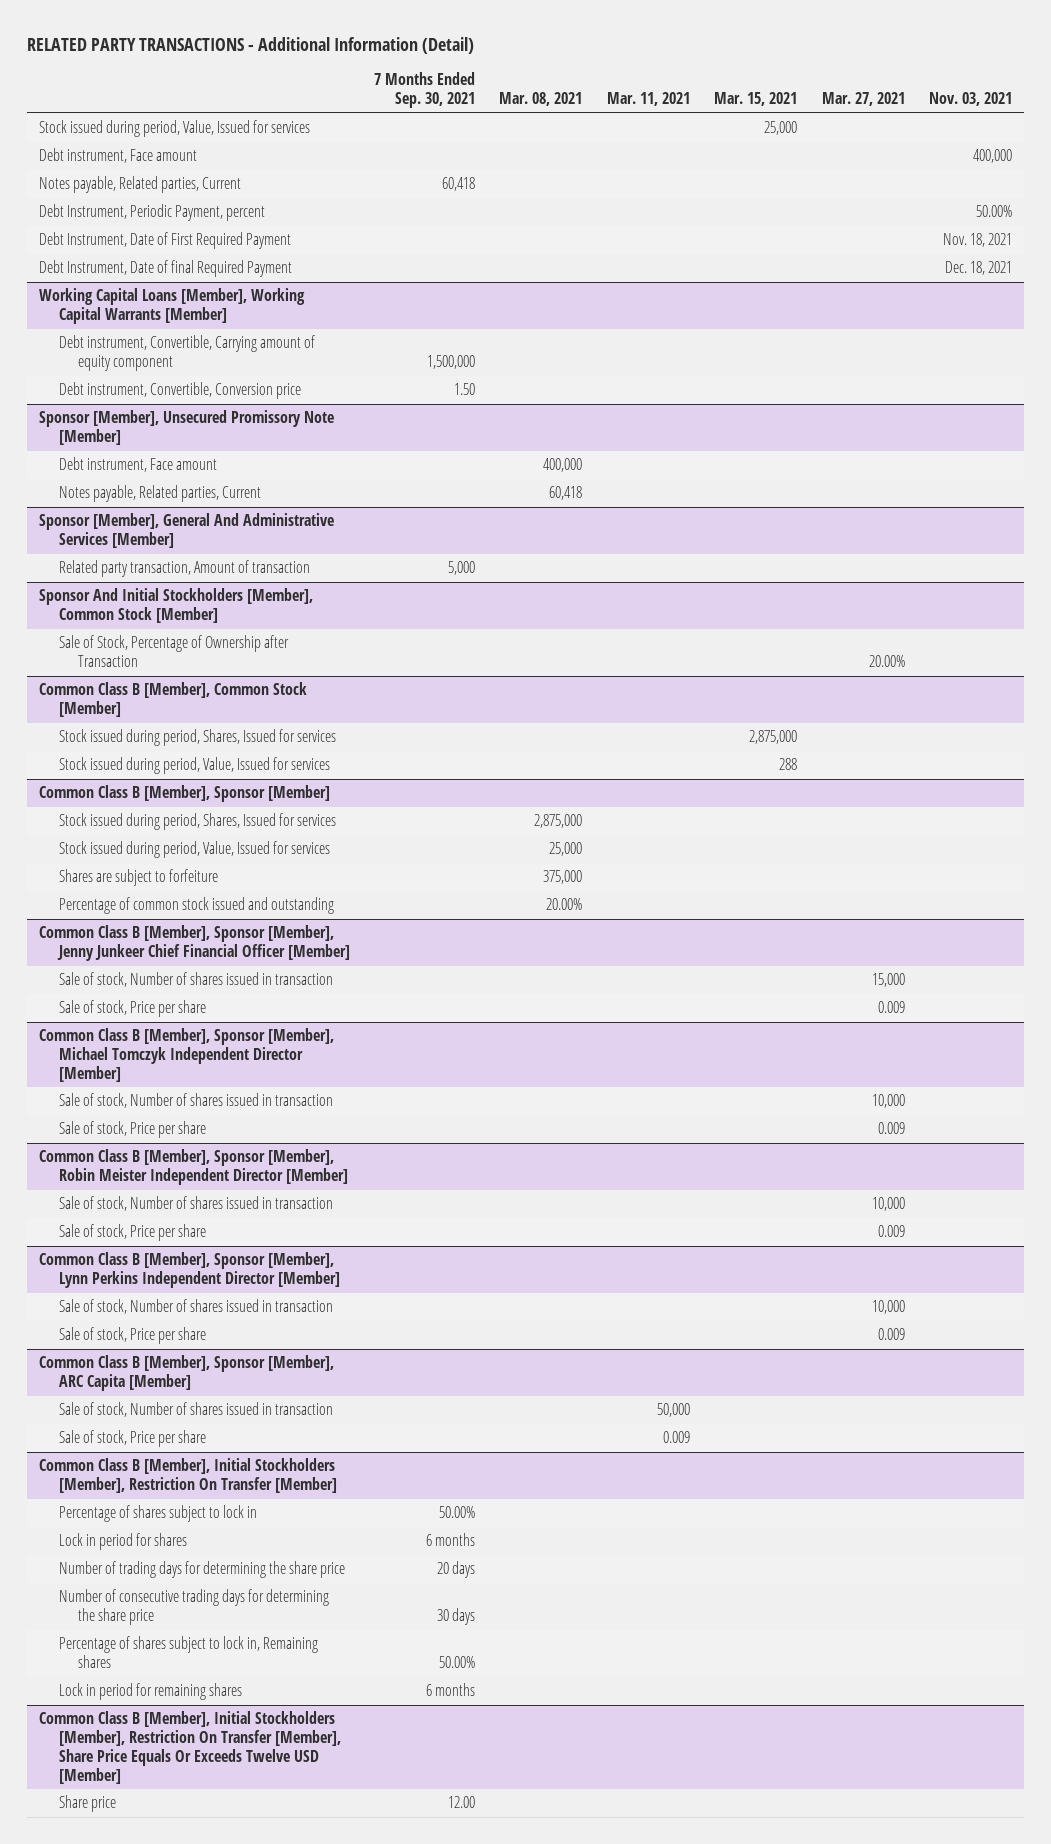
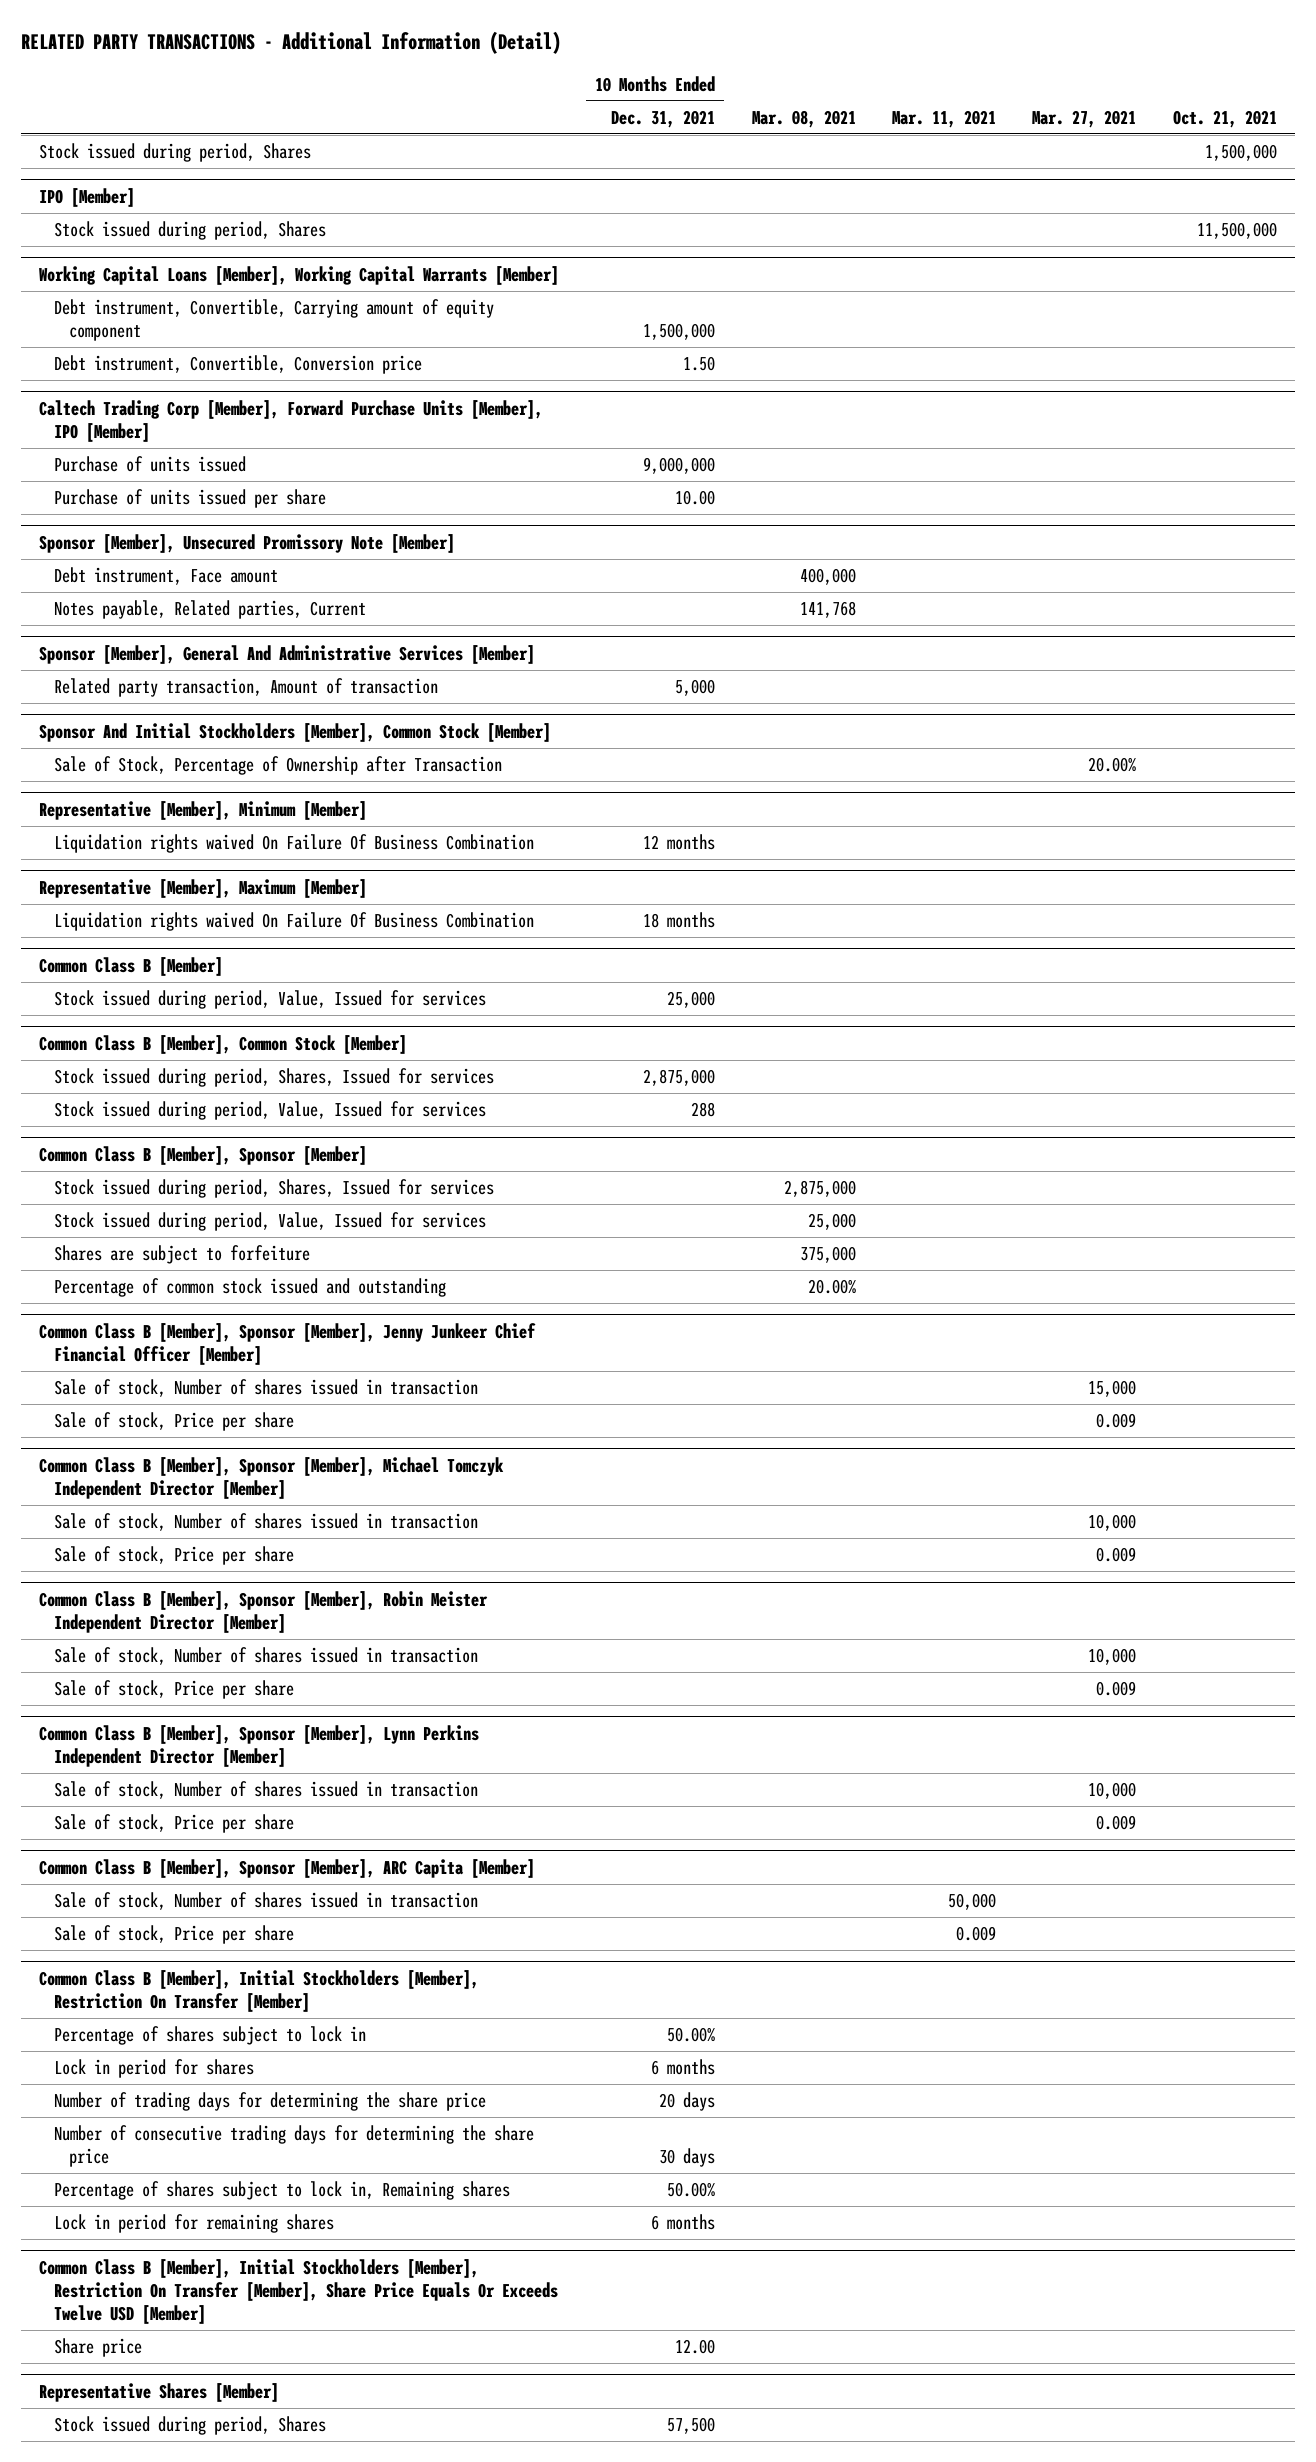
- | 7 Months Ended Sep. 30, 2021 | Mar. 08, 2021 | Mar. 11, 2021 | Mar. 15, 2021 | Mar. 27, 2021 | Nov. 03, 2021
+ | 10 Months Ended Dec. 31, 2021 | Mar. 08, 2021 | Mar. 11, 2021 | Mar. 27, 2021 | Oct. 21, 2021
- Stock issued during period, Value, Issued for services | | | | 25,000 | |
- Debt instrument, Face amount | | | | | | 400,000
- Notes payable, Related parties, Current | 60,418 | | | | |
- Debt Instrument, Periodic Payment, percent | | | | | | 50.00%
- Debt Instrument, Date of First Required Payment | | | | | | Nov. 18, 2021
- Debt Instrument, Date of final Required Payment | | | | | | Dec. 18, 2021
+ Stock issued during period, Shares | | | | | 1,500,000
+ IPO [Member]
+ Stock issued during period, Shares | | | | | 11,500,000
+ Caltech Trading Corp [Member], Forward Purchase Units [Member], IPO [Member]
+ Purchase of units issued | 9,000,000 | | | |
+ Purchase of units issued per share | 10.00 | | | |
@ Sponsor [Member], Unsecured Promissory Note [Member]
- Notes payable, Related parties, Current | | 60,418 | | | |
+ Notes payable, Related parties, Current | | 141,768 | | |
+ Representative [Member], Minimum [Member]
+ Liquidation rights waived On Failure Of Business Combination | 12 months | | | |
+ Representative [Member], Maximum [Member]
+ Liquidation rights waived On Failure Of Business Combination | 18 months | | | |
+ Common Class B [Member]
+ Stock issued during period, Value, Issued for services | 25,000 | | | |
+ Representative Shares [Member]
+ Stock issued during period, Shares | 57,500 | | | |

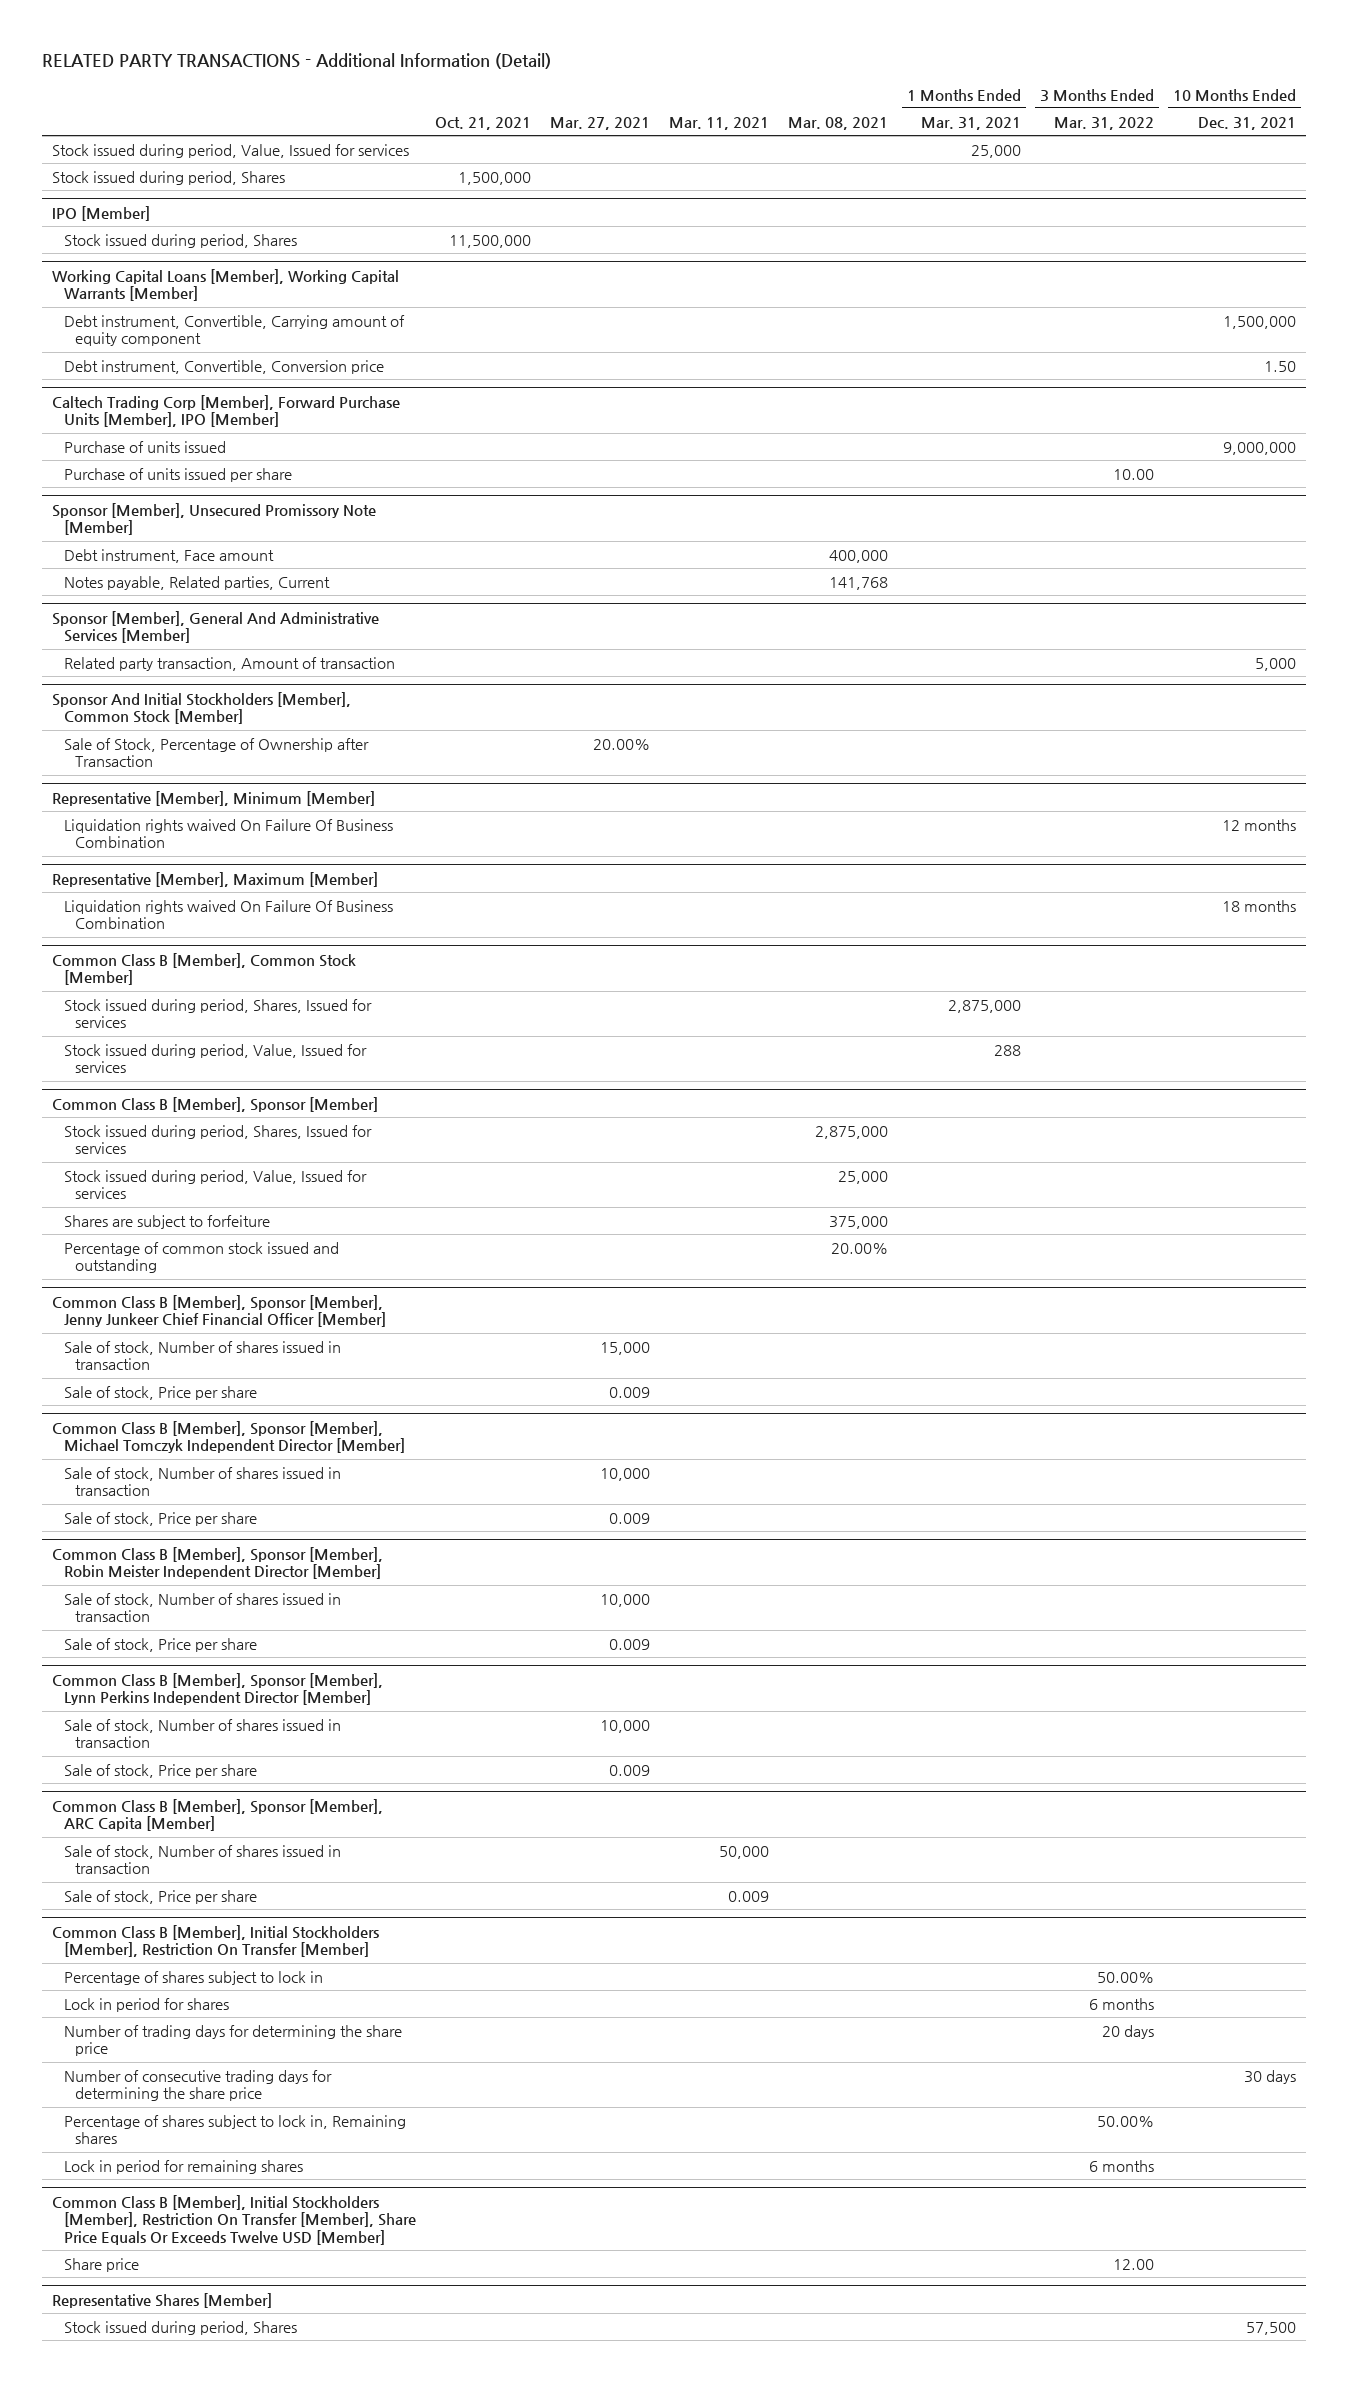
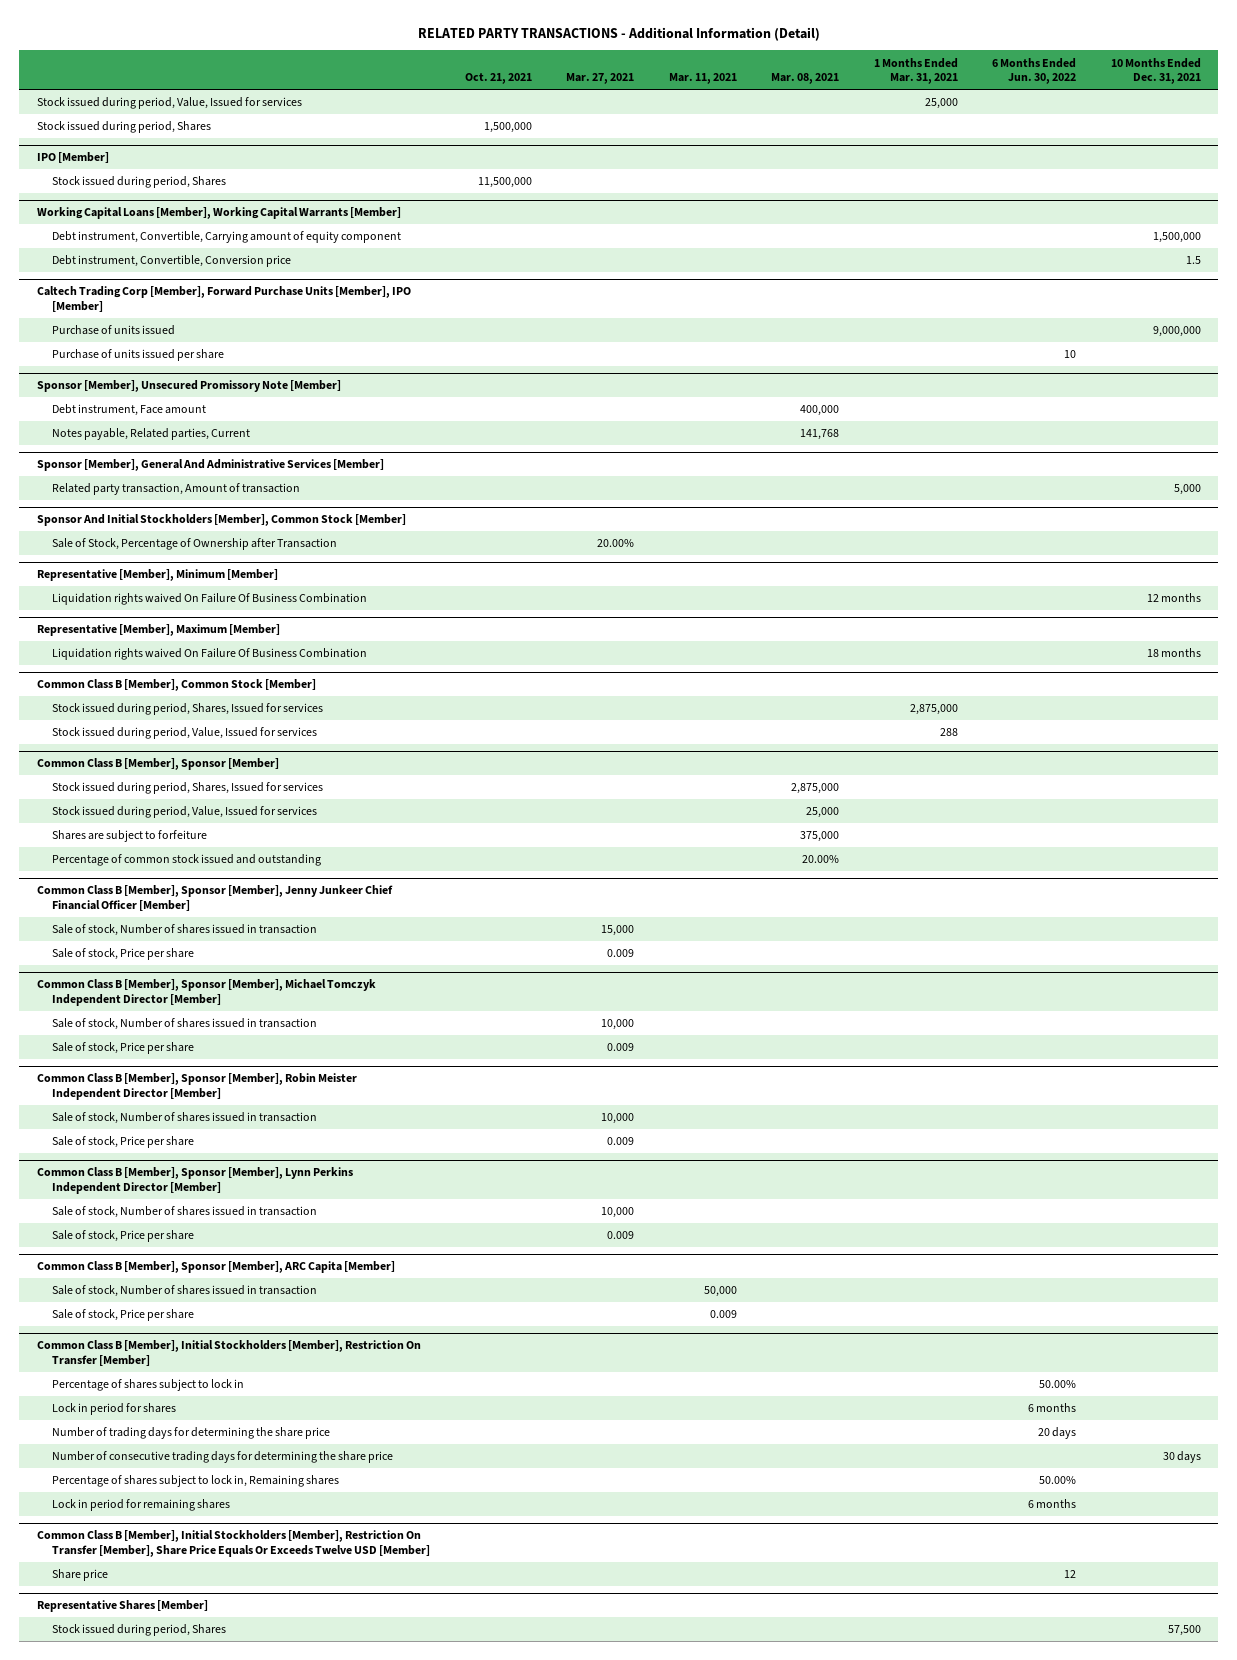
- | Oct. 21, 2021 | Mar. 27, 2021 | Mar. 11, 2021 | Mar. 08, 2021 | 1 Months Ended Mar. 31, 2021 | 3 Months Ended Mar. 31, 2022 | 10 Months Ended Dec. 31, 2021
+ | Oct. 21, 2021 | Mar. 27, 2021 | Mar. 11, 2021 | Mar. 08, 2021 | 1 Months Ended Mar. 31, 2021 | 6 Months Ended Jun. 30, 2022 | 10 Months Ended Dec. 31, 2021
@ Working Capital Loans [Member], Working Capital Warrants [Member]
- Debt instrument, Convertible, Conversion price | | | | | | | 1.50
+ Debt instrument, Convertible, Conversion price | | | | | | | 1.5

